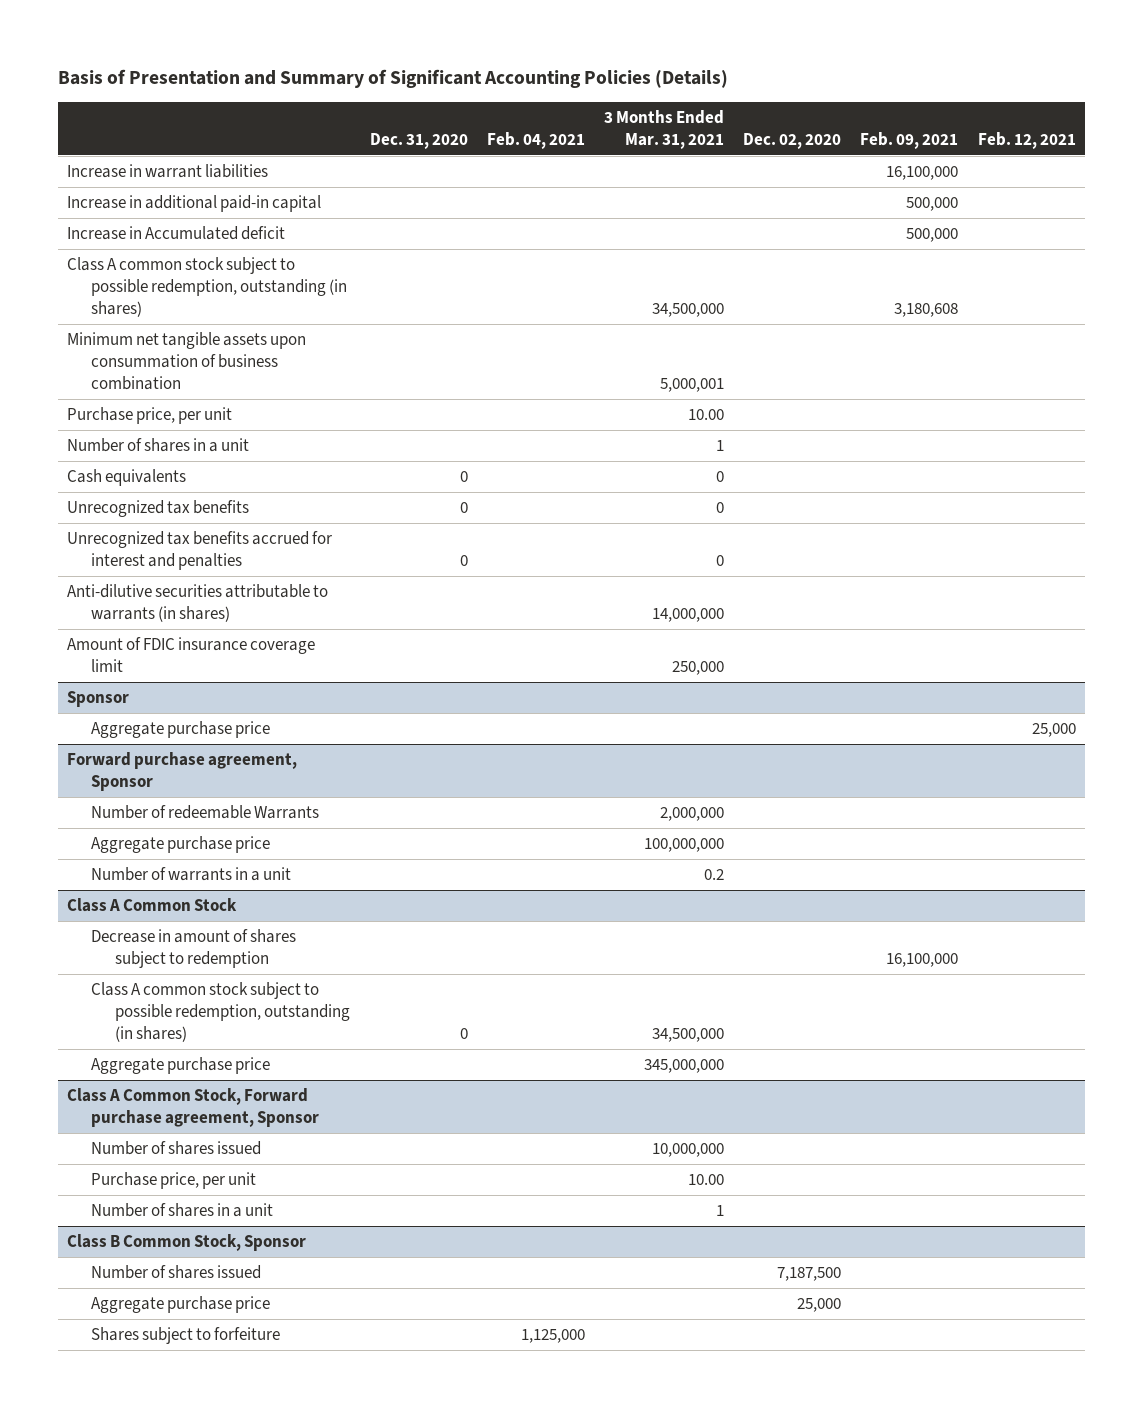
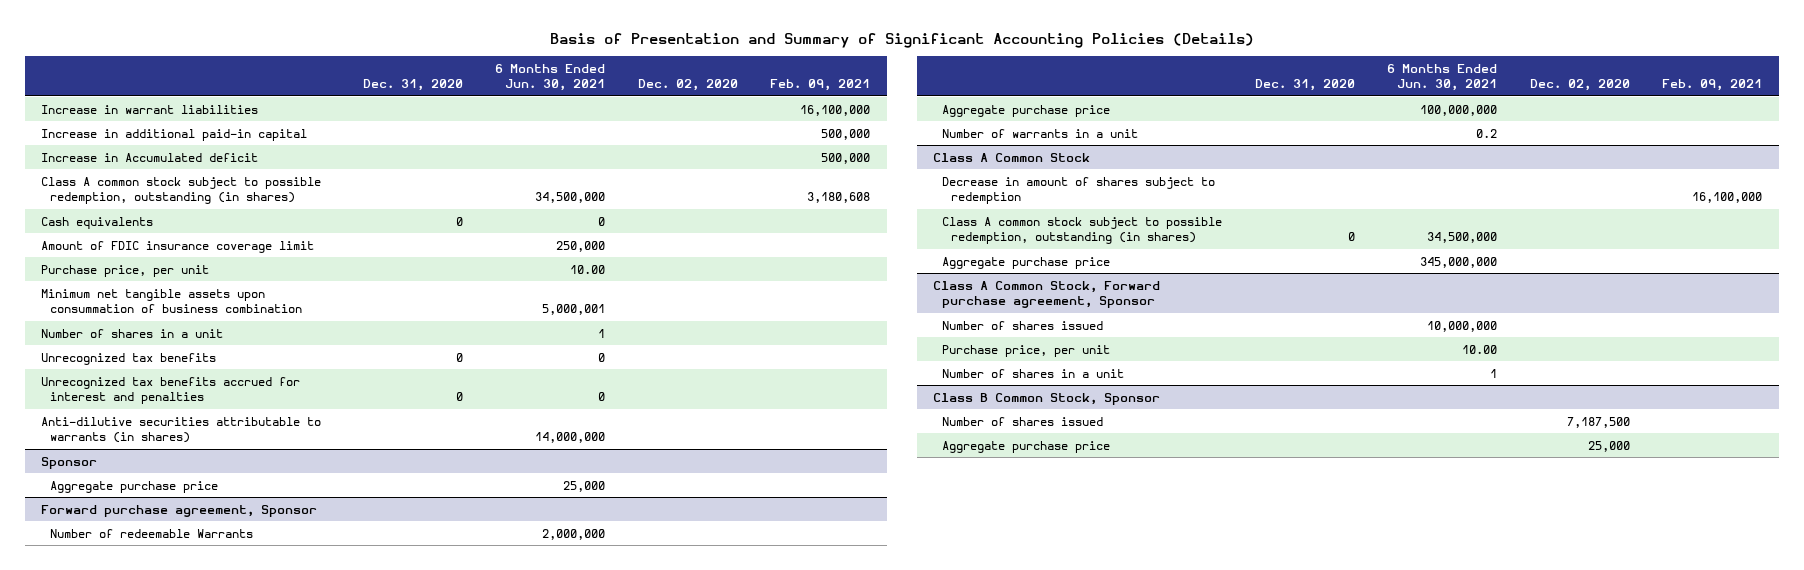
- | Dec. 31, 2020 | Feb. 04, 2021 | 3 Months Ended Mar. 31, 2021 | Dec. 02, 2020 | Feb. 09, 2021 | Feb. 12, 2021
+ | Dec. 31, 2020 | 6 Months Ended Jun. 30, 2021 | Dec. 02, 2020 | Feb. 09, 2021
moved up: Cash equivalents | 0 | 0 | |
moved up: Amount of FDIC insurance coverage limit | | 250,000 | |
moved down: Minimum net tangible assets upon consummation of business combination | | 5,000,001 | |
@ Class B Common Stock, Sponsor
- Shares subject to forfeiture | | 1,125,000 | | | |

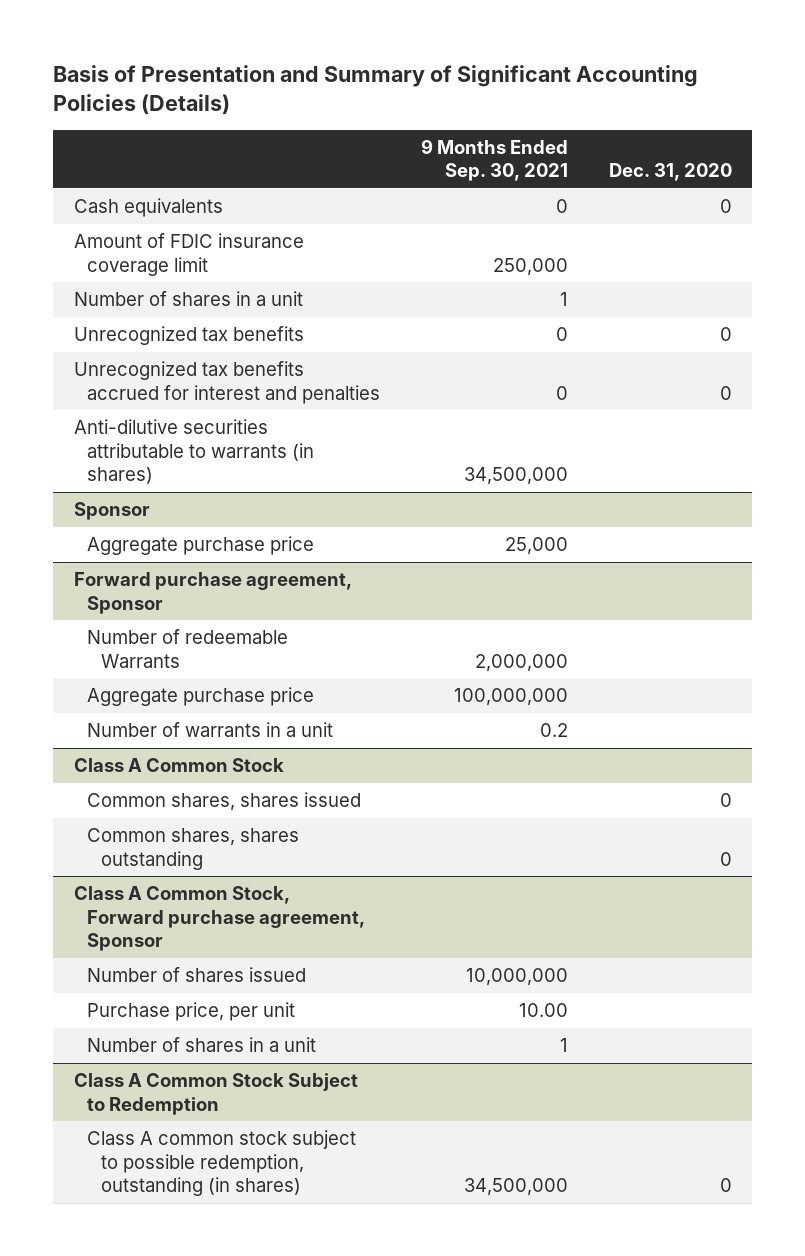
- | Dec. 31, 2020 | 6 Months Ended Jun. 30, 2021 | Dec. 02, 2020 | Feb. 09, 2021
+ | 9 Months Ended Sep. 30, 2021 | Dec. 31, 2020
- Increase in warrant liabilities | | | | 16,100,000
- Increase in additional paid-in capital | | | | 500,000
- Increase in Accumulated deficit | | | | 500,000
- Class A common stock subject to possible redemption, outstanding (in shares) | | 34,500,000 | | 3,180,608
- Purchase price, per unit | | 10.00 | |
- Minimum net tangible assets upon consummation of business combination | | 5,000,001 | |
@ Class A Common Stock
- Decrease in amount of shares subject to redemption | | | | 16,100,000
- Class A common stock subject to possible redemption, outstanding (in shares) | 0 | 34,500,000 | |
- Aggregate purchase price | | 345,000,000 | |
+ Common shares, shares issued | | 0
+ Common shares, shares outstanding | | 0
- Class B Common Stock, Sponsor
- Number of shares issued | | | 7,187,500 |
- Aggregate purchase price | | | 25,000 |
+ Class A Common Stock Subject to Redemption
+ Class A common stock subject to possible redemption, outstanding (in shares) | 34,500,000 | 0

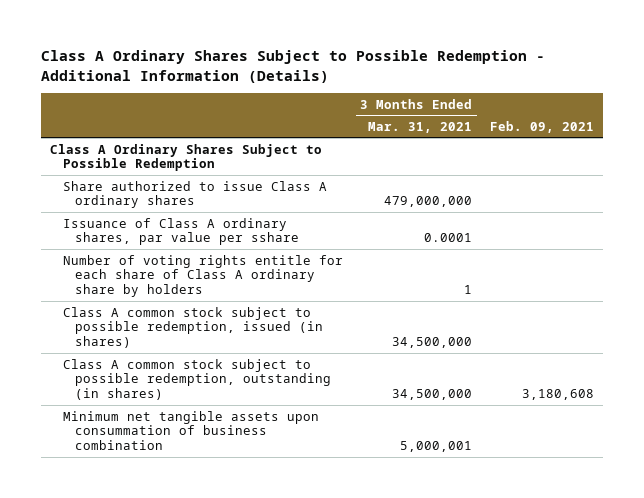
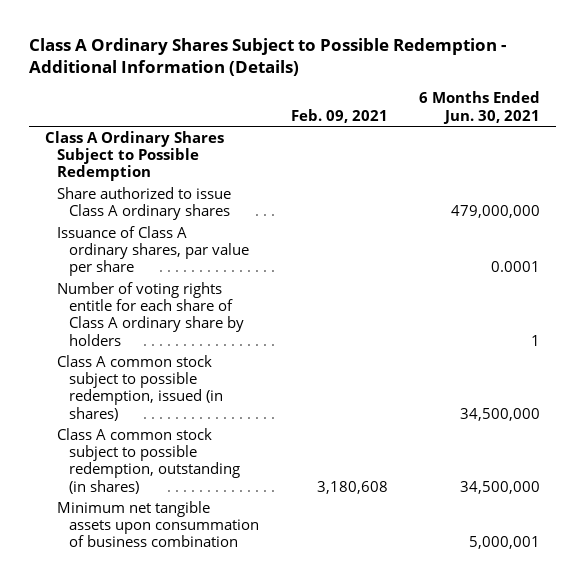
- | 3 Months Ended Mar. 31, 2021 | Feb. 09, 2021
+ | Feb. 09, 2021 | 6 Months Ended Jun. 30, 2021
- Issuance of Class A ordinary shares, par value per sshare | 0.0001 |
+ Issuance of Class A ordinary shares, par value per share | | 0.0001

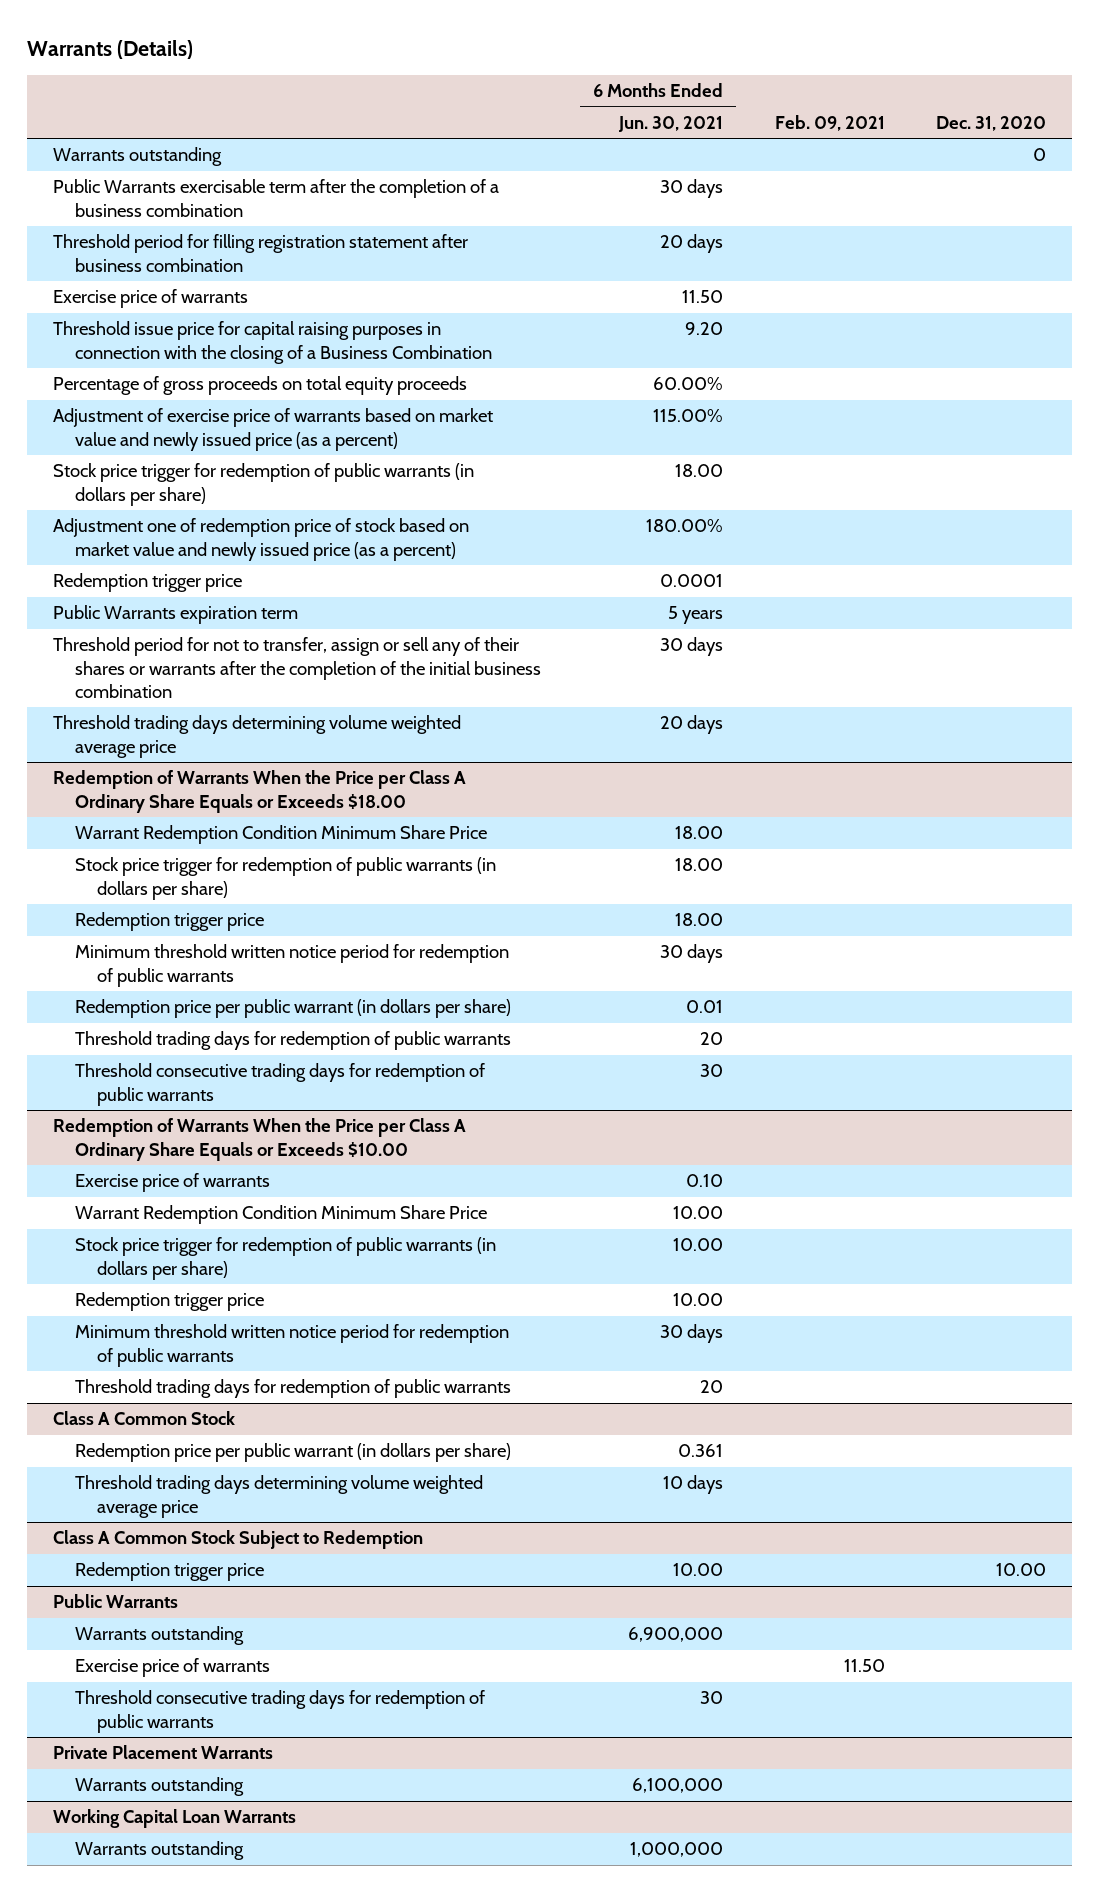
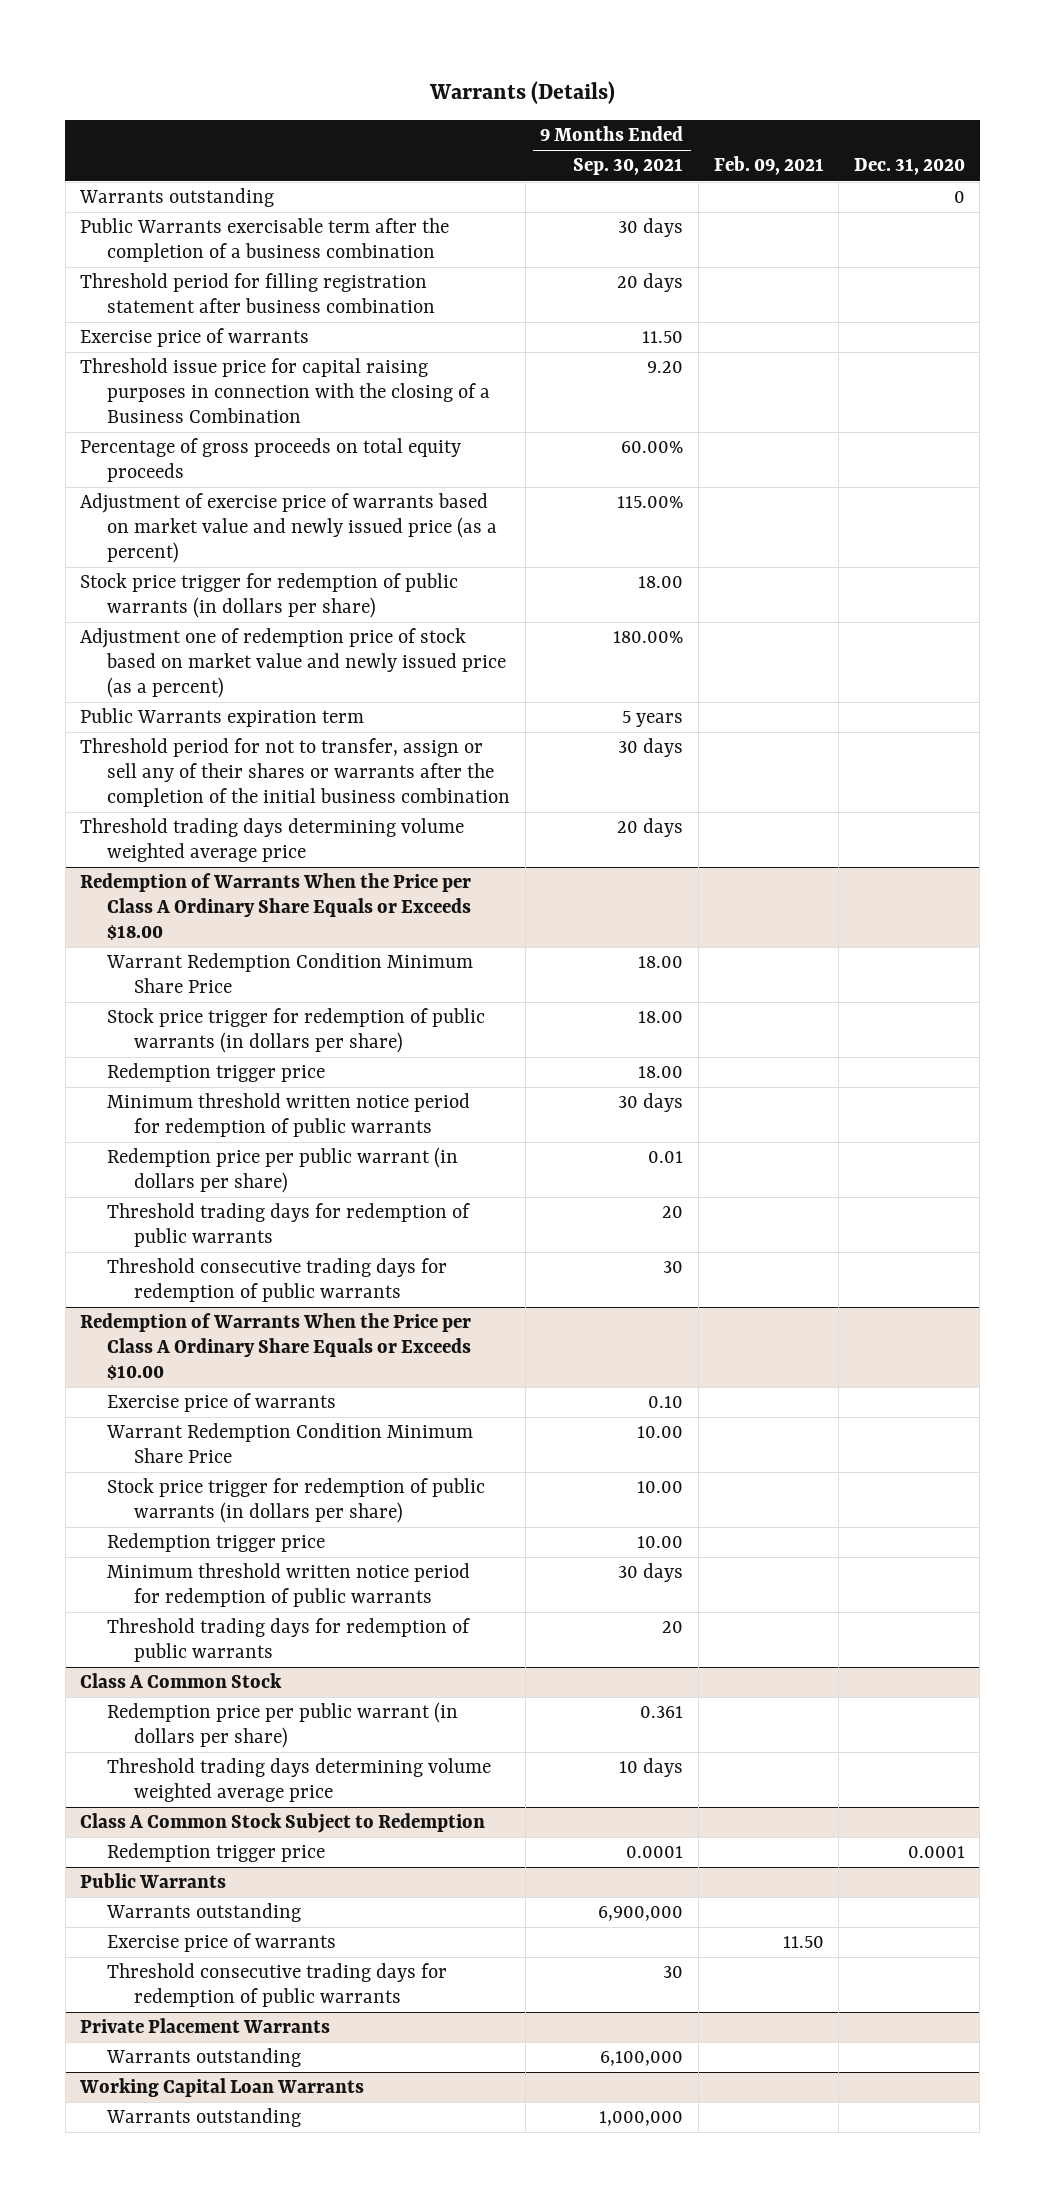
- | 6 Months Ended Jun. 30, 2021 | Feb. 09, 2021 | Dec. 31, 2020
+ | 9 Months Ended Sep. 30, 2021 | Feb. 09, 2021 | Dec. 31, 2020
- Redemption trigger price | 0.0001 | |
@ Class A Common Stock Subject to Redemption
- Redemption trigger price | 10.00 | | 10.00
+ Redemption trigger price | 0.0001 | | 0.0001

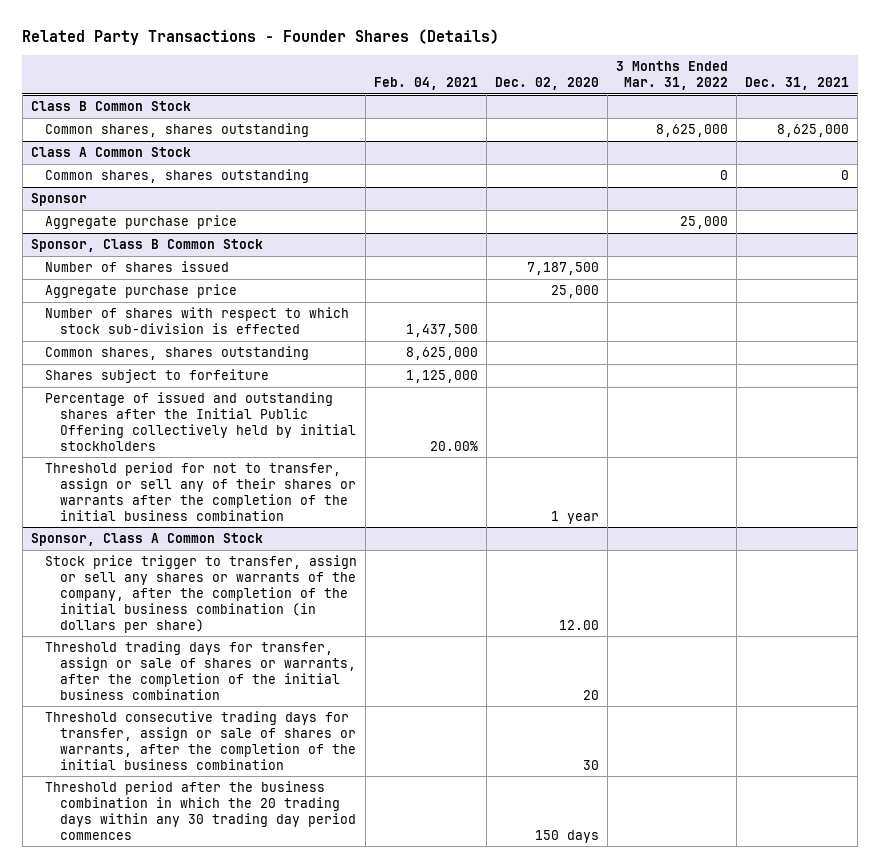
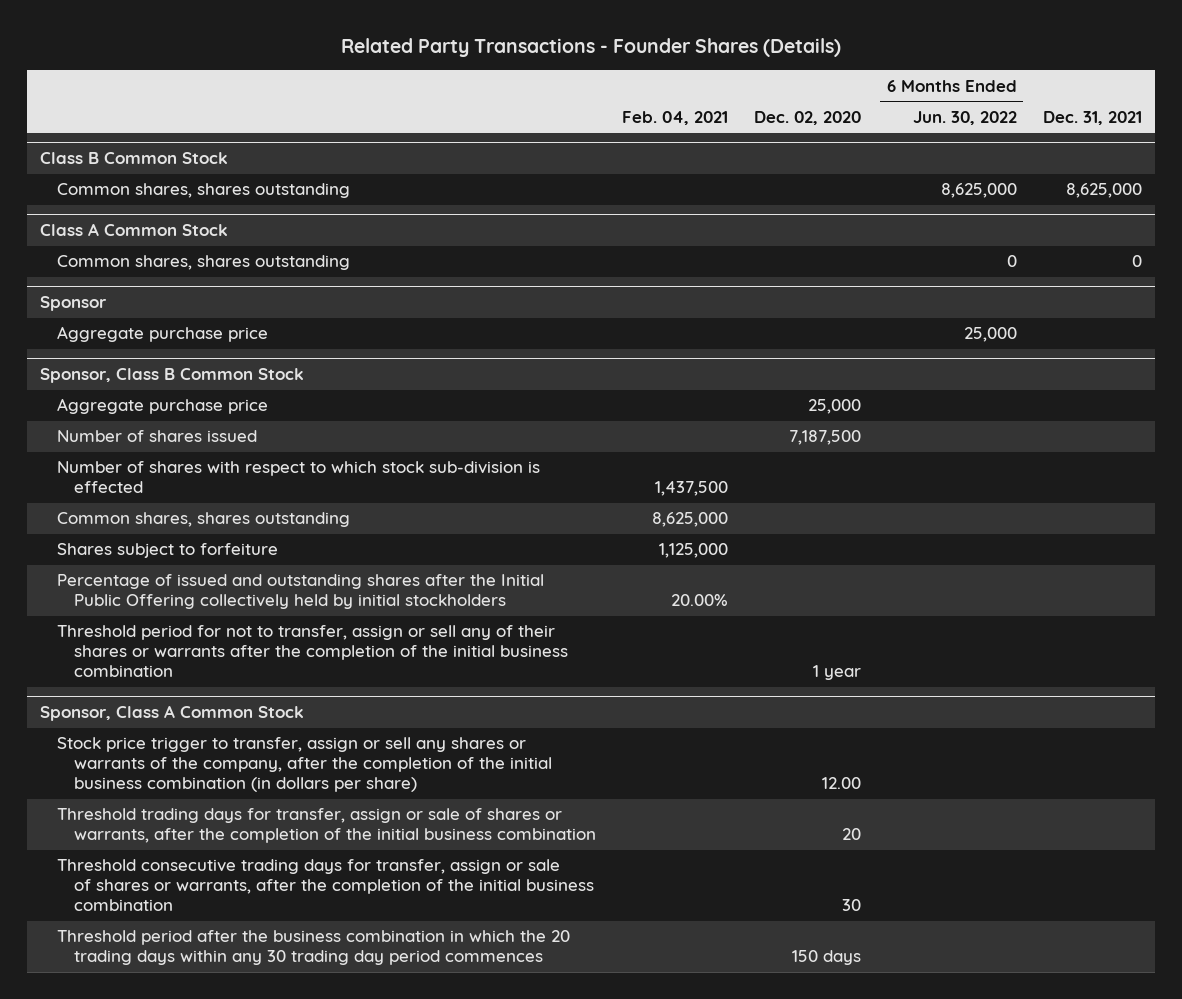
- | Feb. 04, 2021 | Dec. 02, 2020 | 3 Months Ended Mar. 31, 2022 | Dec. 31, 2021
+ | Feb. 04, 2021 | Dec. 02, 2020 | 6 Months Ended Jun. 30, 2022 | Dec. 31, 2021
@ Sponsor, Class B Common Stock
moved down: Number of shares issued | | 7,187,500 | |

